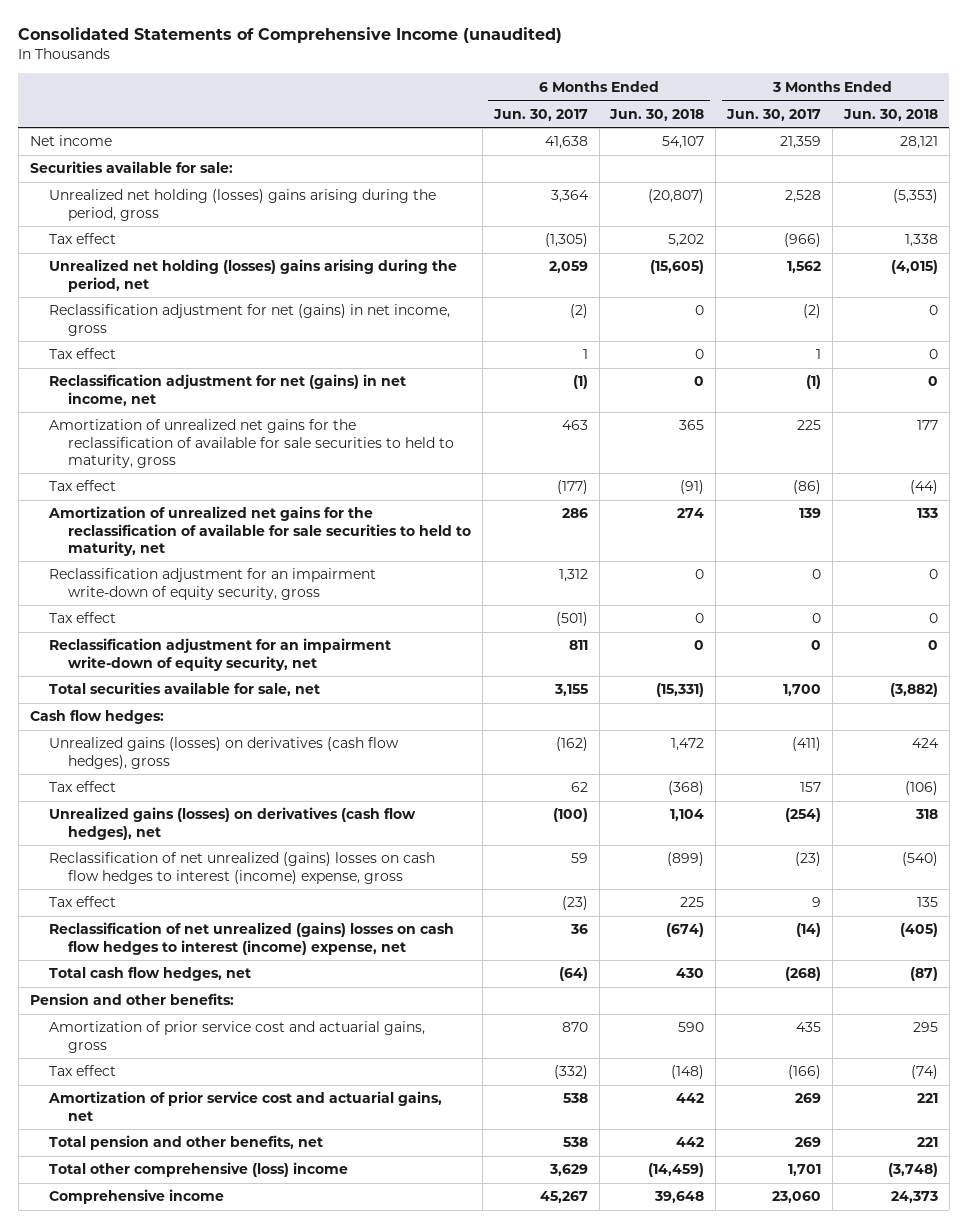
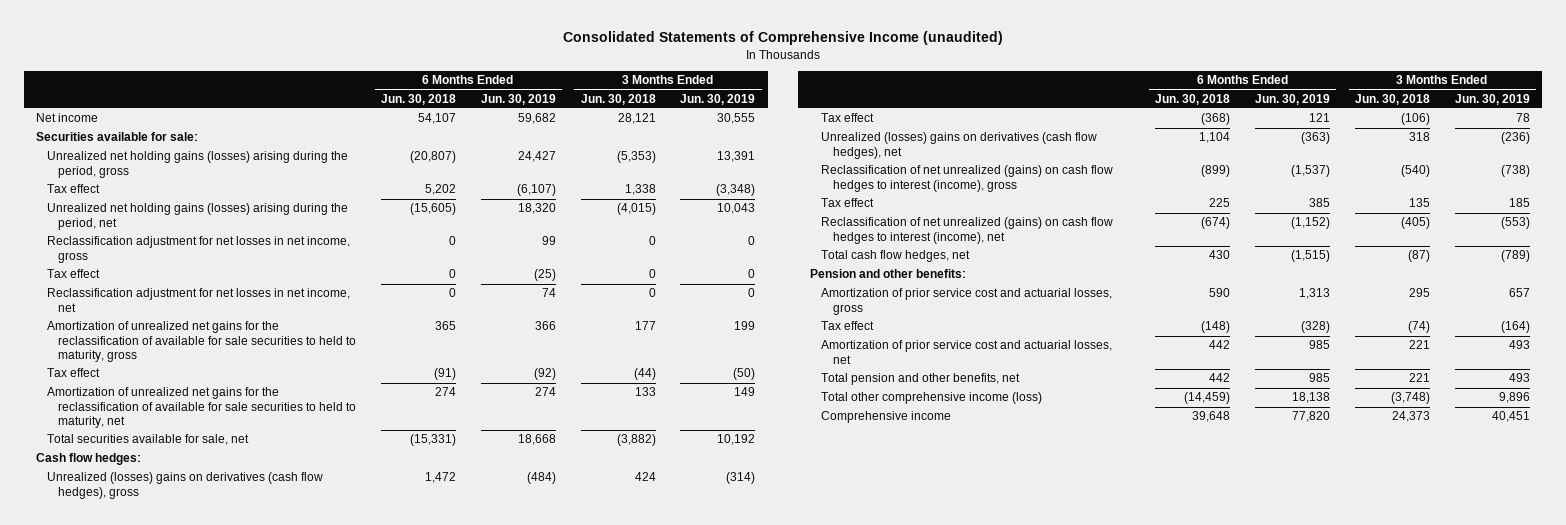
- | 6 Months Ended Jun. 30, 2017 | 6 Months Ended Jun. 30, 2018 | 3 Months Ended Jun. 30, 2017 | 3 Months Ended Jun. 30, 2018
+ | 6 Months Ended Jun. 30, 2018 | 6 Months Ended Jun. 30, 2019 | 3 Months Ended Jun. 30, 2018 | 3 Months Ended Jun. 30, 2019
- Unrealized net holding (losses) gains arising during the period, gross | 3,364 | (20,807) | 2,528 | (5,353)
+ Unrealized net holding gains (losses) arising during the period, gross | (20,807) | 24,427 | (5,353) | 13,391
- Unrealized net holding (losses) gains arising during the period, net | 2,059 | (15,605) | 1,562 | (4,015)
- Reclassification adjustment for net (gains) in net income, gross | (2) | 0 | (2) | 0
+ Unrealized net holding gains (losses) arising during the period, net | (15,605) | 18,320 | (4,015) | 10,043
+ Reclassification adjustment for net losses in net income, gross | 0 | 99 | 0 | 0
- Reclassification adjustment for net (gains) in net income, net | (1) | 0 | (1) | 0
+ Reclassification adjustment for net losses in net income, net | 0 | 74 | 0 | 0
- Reclassification adjustment for an impairment write-down of equity security, gross | 1,312 | 0 | 0 | 0
- Tax effect | (501) | 0 | 0 | 0
- Reclassification adjustment for an impairment write-down of equity security, net | 811 | 0 | 0 | 0
- Unrealized gains (losses) on derivatives (cash flow hedges), gross | (162) | 1,472 | (411) | 424
+ Unrealized (losses) gains on derivatives (cash flow hedges), gross | 1,472 | (484) | 424 | (314)
- Unrealized gains (losses) on derivatives (cash flow hedges), net | (100) | 1,104 | (254) | 318
- Reclassification of net unrealized (gains) losses on cash flow hedges to interest (income) expense, gross | 59 | (899) | (23) | (540)
+ Unrealized (losses) gains on derivatives (cash flow hedges), net | 1,104 | (363) | 318 | (236)
+ Reclassification of net unrealized (gains) on cash flow hedges to interest (income), gross | (899) | (1,537) | (540) | (738)
- Reclassification of net unrealized (gains) losses on cash flow hedges to interest (income) expense, net | 36 | (674) | (14) | (405)
+ Reclassification of net unrealized (gains) on cash flow hedges to interest (income), net | (674) | (1,152) | (405) | (553)
- Amortization of prior service cost and actuarial gains, gross | 870 | 590 | 435 | 295
+ Amortization of prior service cost and actuarial losses, gross | 590 | 1,313 | 295 | 657
- Amortization of prior service cost and actuarial gains, net | 538 | 442 | 269 | 221
+ Amortization of prior service cost and actuarial losses, net | 442 | 985 | 221 | 493
- Total other comprehensive (loss) income | 3,629 | (14,459) | 1,701 | (3,748)
+ Total other comprehensive income (loss) | (14,459) | 18,138 | (3,748) | 9,896

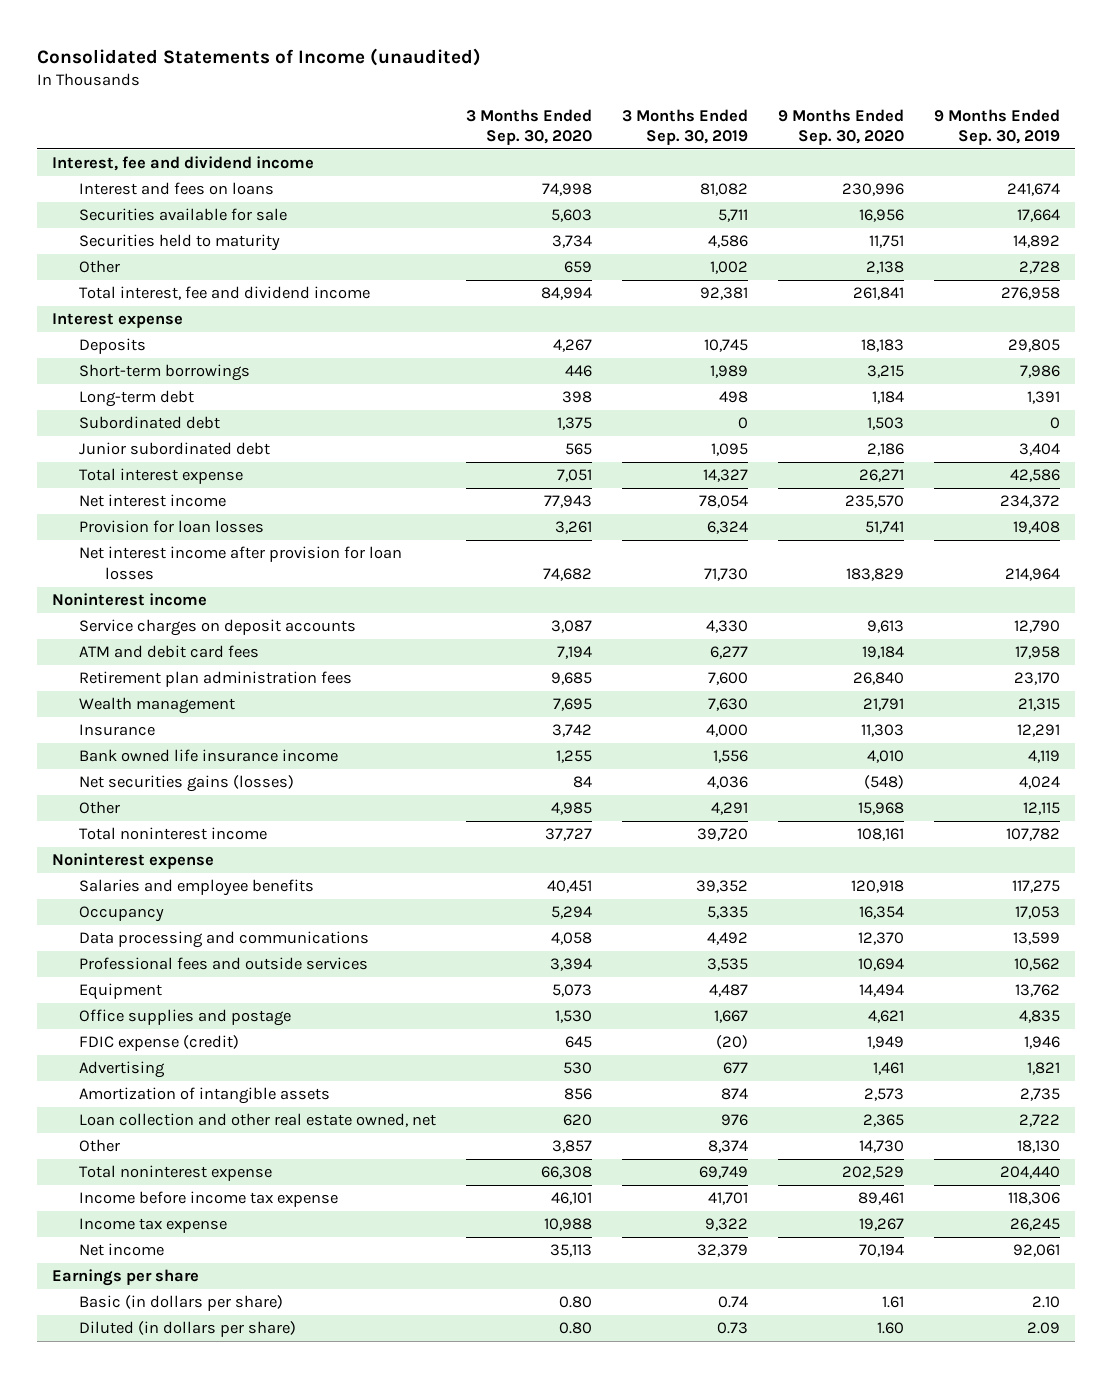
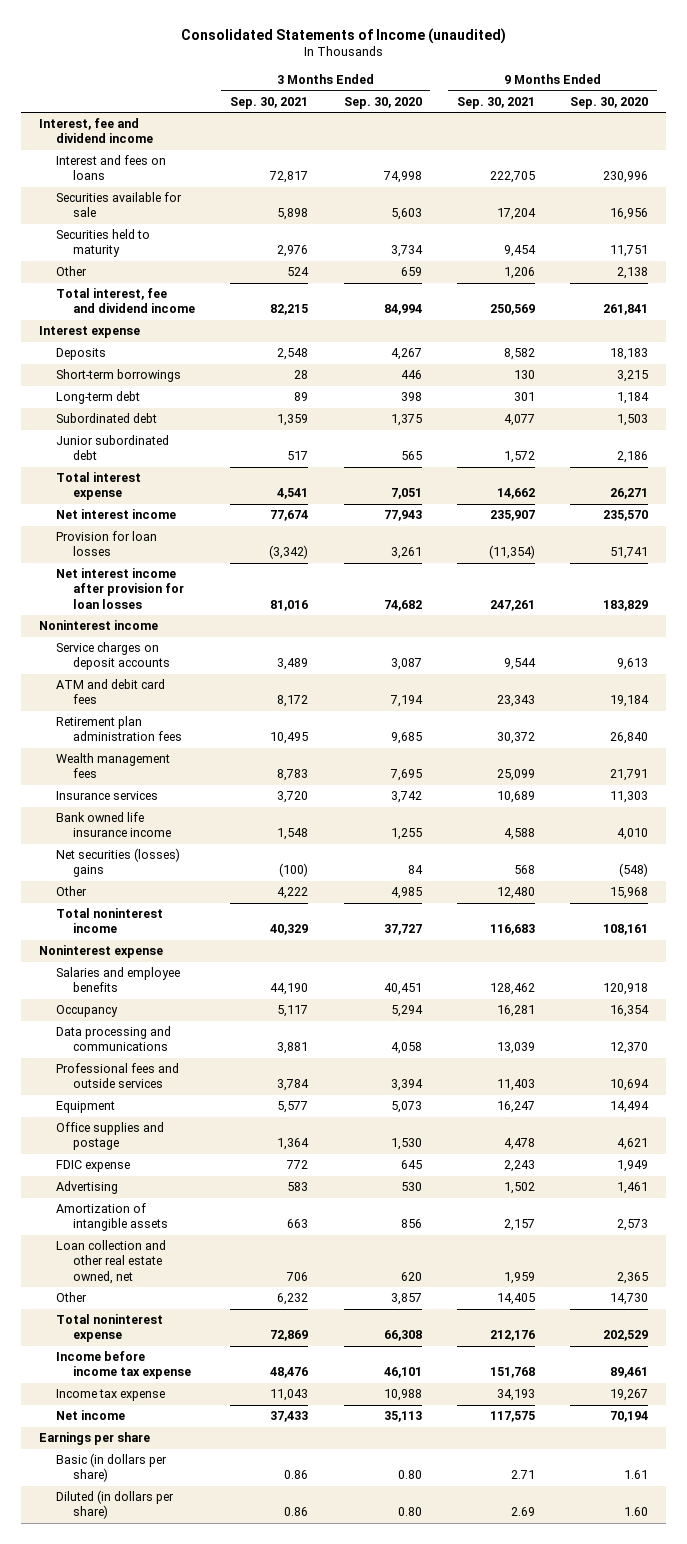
- | 3 Months Ended Sep. 30, 2020 | 3 Months Ended Sep. 30, 2019 | 9 Months Ended Sep. 30, 2020 | 9 Months Ended Sep. 30, 2019
+ | 3 Months Ended Sep. 30, 2021 | 3 Months Ended Sep. 30, 2020 | 9 Months Ended Sep. 30, 2021 | 9 Months Ended Sep. 30, 2020
- Wealth management | 7,695 | 7,630 | 21,791 | 21,315
- Insurance | 3,742 | 4,000 | 11,303 | 12,291
+ Wealth management fees | 8,783 | 7,695 | 25,099 | 21,791
+ Insurance services | 3,720 | 3,742 | 10,689 | 11,303
- Net securities gains (losses) | 84 | 4,036 | (548) | 4,024
+ Net securities (losses) gains | (100) | 84 | 568 | (548)
- FDIC expense (credit) | 645 | (20) | 1,949 | 1,946
+ FDIC expense | 772 | 645 | 2,243 | 1,949

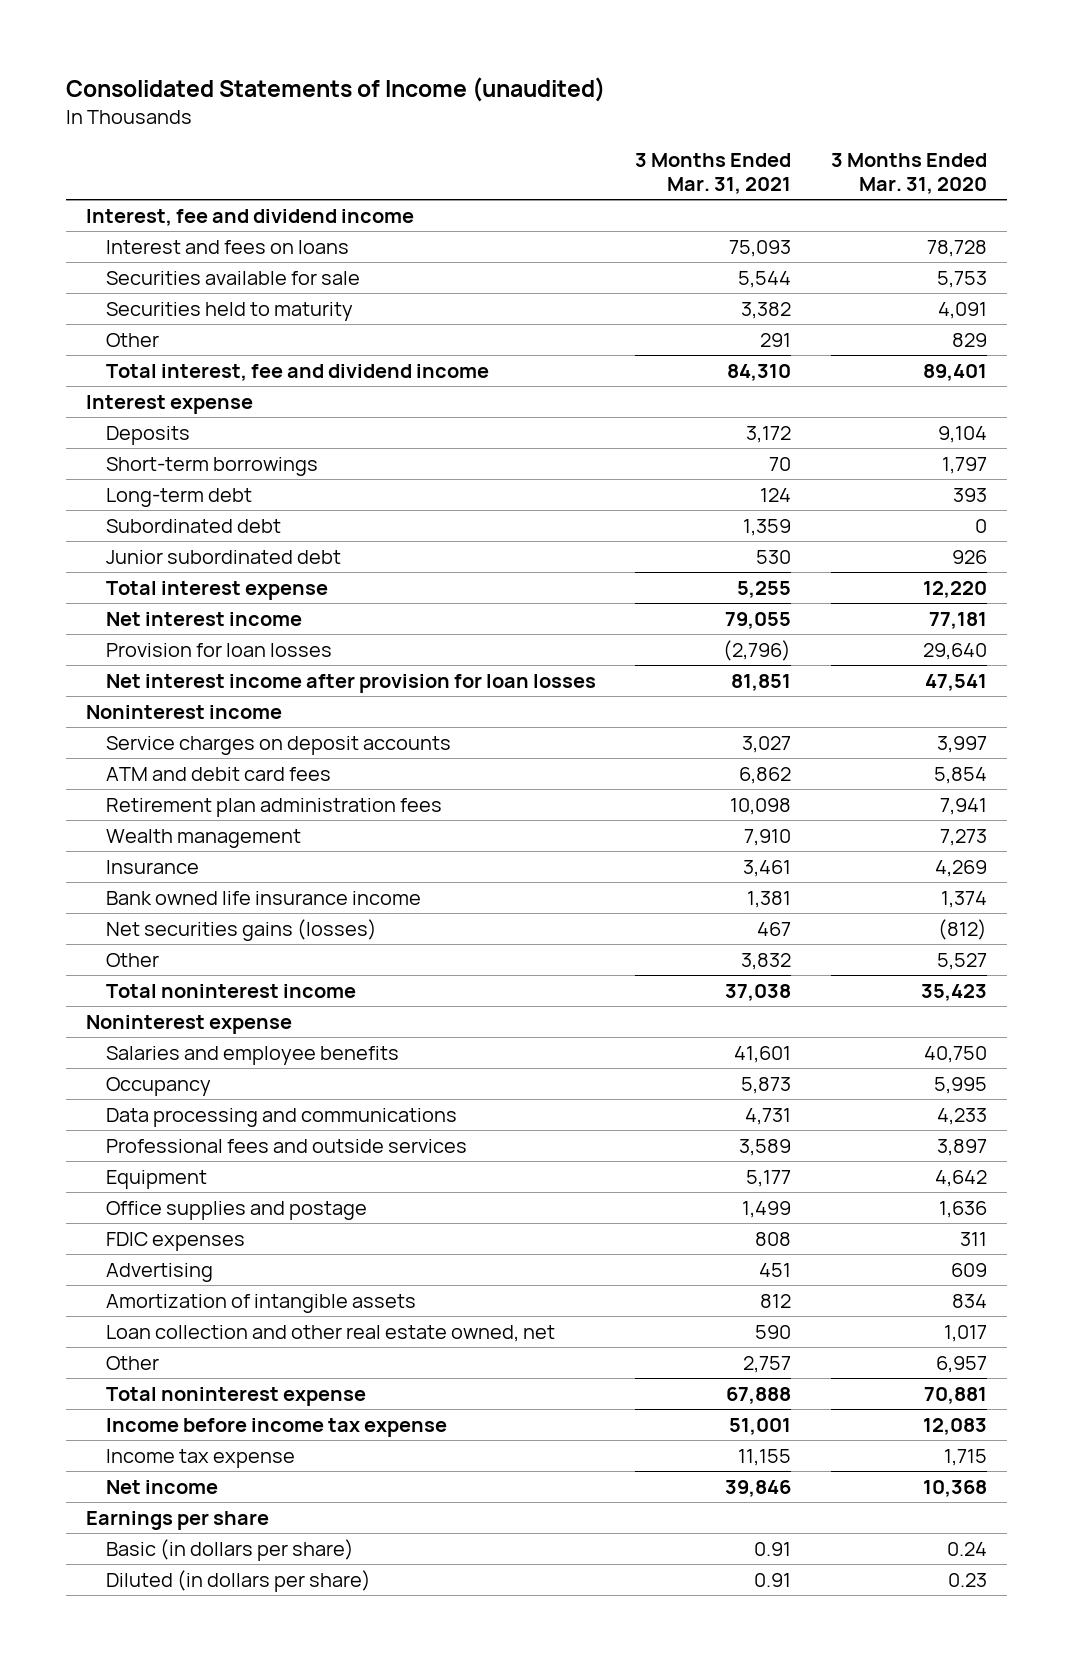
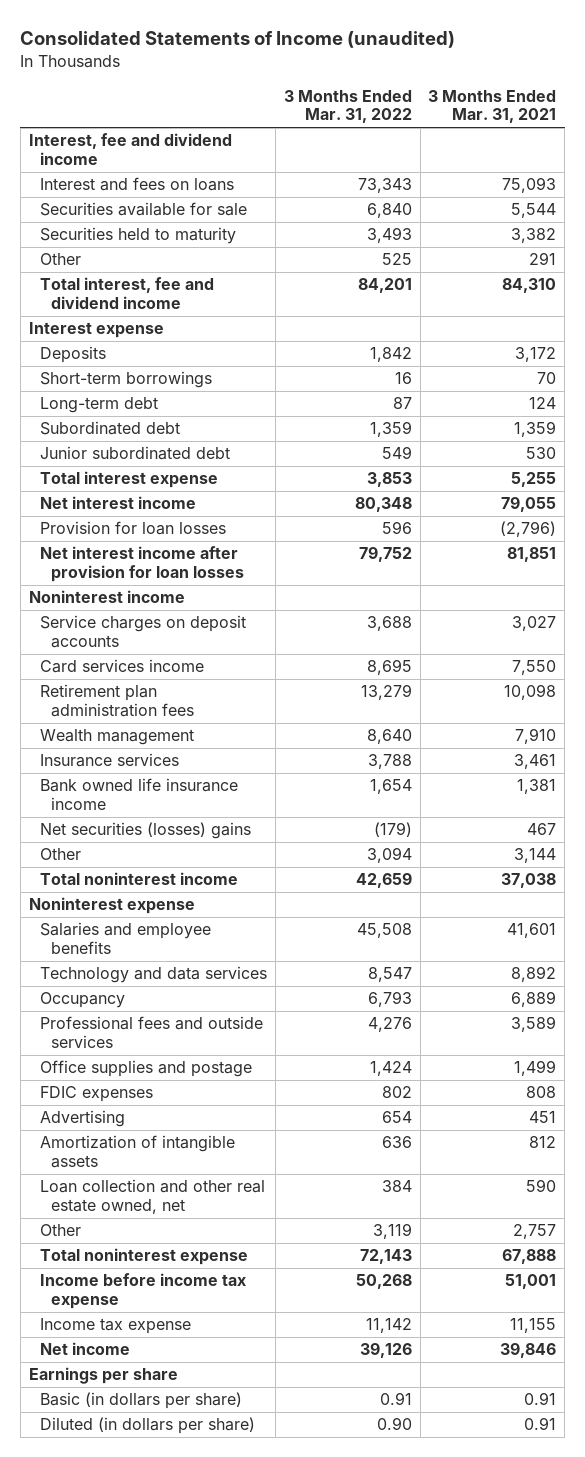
- | 3 Months Ended Mar. 31, 2021 | 3 Months Ended Mar. 31, 2020
+ | 3 Months Ended Mar. 31, 2022 | 3 Months Ended Mar. 31, 2021
- ATM and debit card fees | 6,862 | 5,854
+ Card services income | 8,695 | 7,550
- Insurance | 3,461 | 4,269
+ Insurance services | 3,788 | 3,461
- Net securities gains (losses) | 467 | (812)
- Other | 3,832 | 5,527
+ Net securities (losses) gains | (179) | 467
+ Other | 3,094 | 3,144
- Occupancy | 5,873 | 5,995
- Data processing and communications | 4,731 | 4,233
+ Technology and data services | 8,547 | 8,892
+ Occupancy | 6,793 | 6,889
- Equipment | 5,177 | 4,642

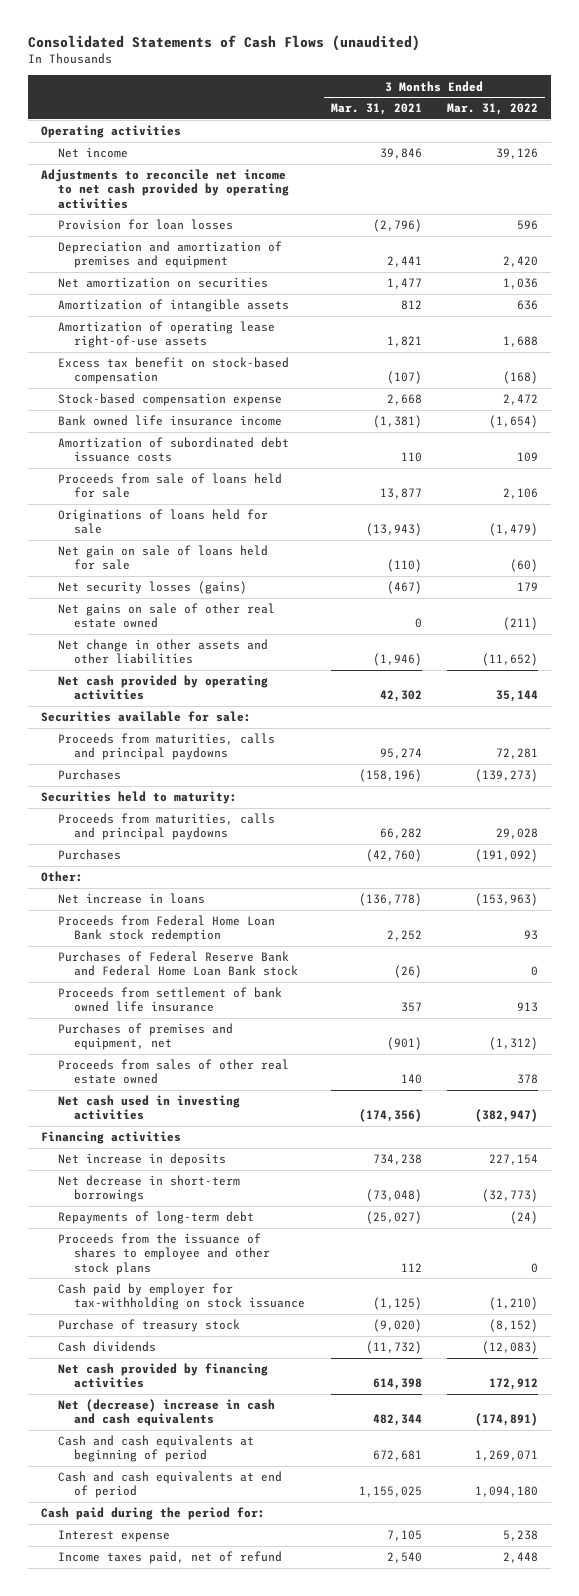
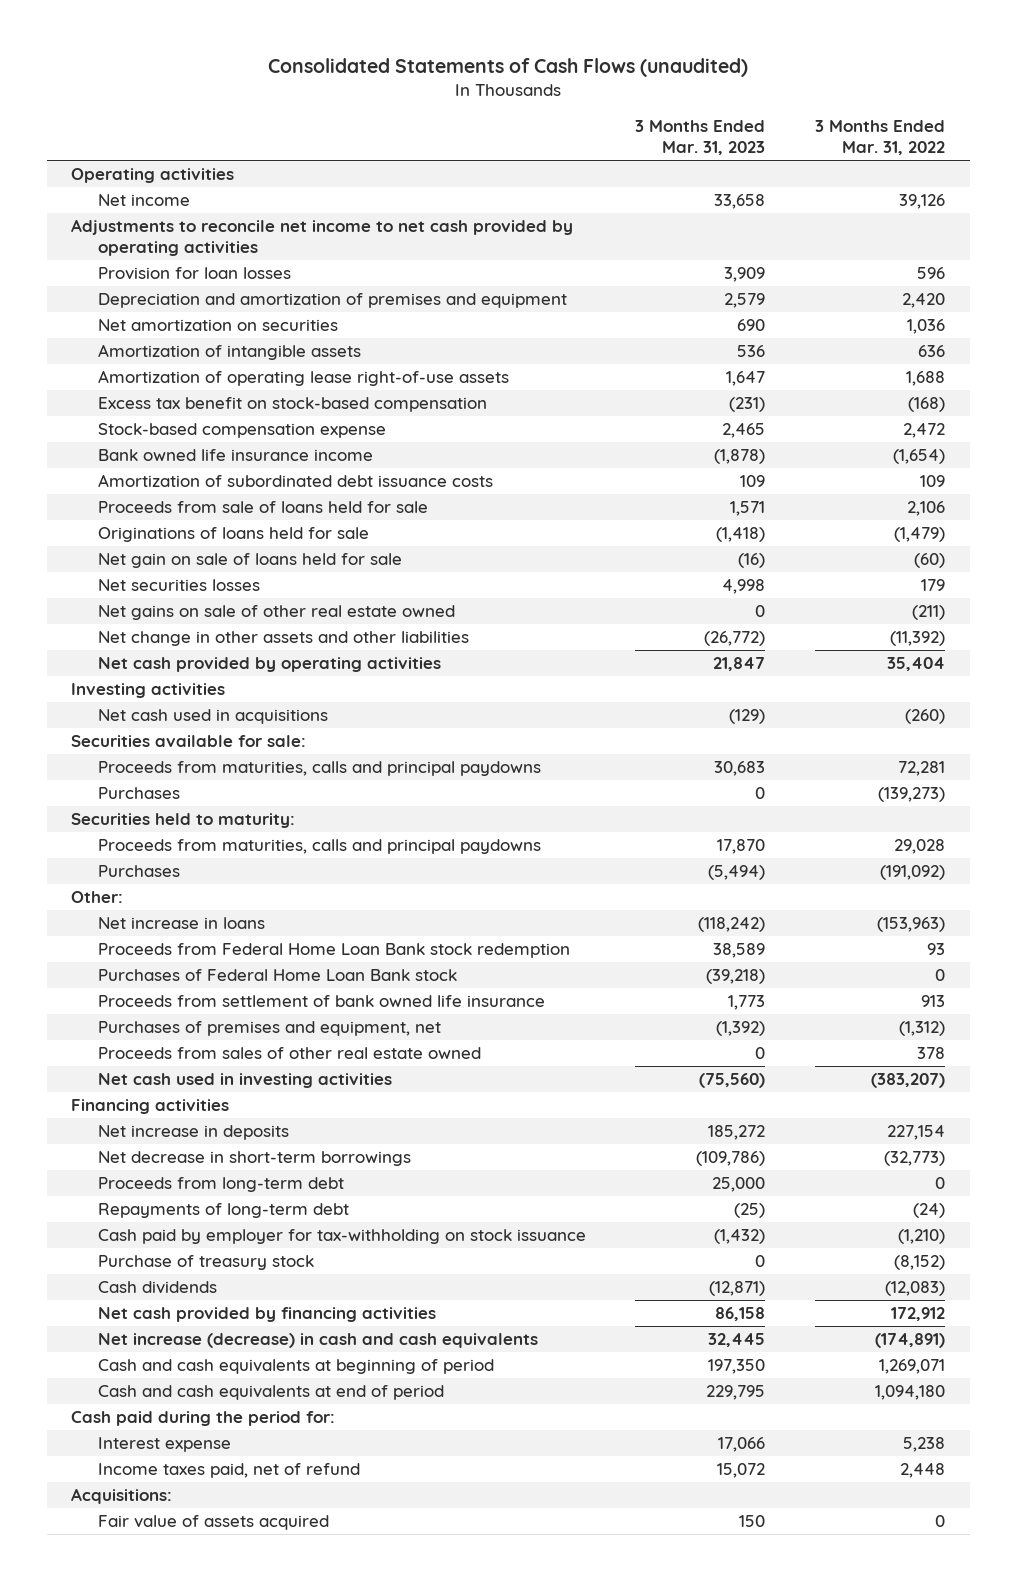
- | 3 Months Ended Mar. 31, 2021 | 3 Months Ended Mar. 31, 2022
+ | 3 Months Ended Mar. 31, 2023 | 3 Months Ended Mar. 31, 2022
- Net security losses (gains) | (467) | 179
+ Net securities losses | 4,998 | 179
- Net change in other assets and other liabilities | (1,946) | (11,652)
- Net cash provided by operating activities | 42,302 | 35,144
+ Net change in other assets and other liabilities | (26,772) | (11,392)
+ Net cash provided by operating activities | 21,847 | 35,404
+ Investing activities
+ Net cash used in acquisitions | (129) | (260)
- Purchases of Federal Reserve Bank and Federal Home Loan Bank stock | (26) | 0
+ Purchases of Federal Home Loan Bank stock | (39,218) | 0
- Net cash used in investing activities | (174,356) | (382,947)
+ Net cash used in investing activities | (75,560) | (383,207)
+ Proceeds from long-term debt | 25,000 | 0
- Proceeds from the issuance of shares to employee and other stock plans | 112 | 0
- Net (decrease) increase in cash and cash equivalents | 482,344 | (174,891)
+ Net increase (decrease) in cash and cash equivalents | 32,445 | (174,891)
+ Acquisitions:
+ Fair value of assets acquired | 150 | 0

